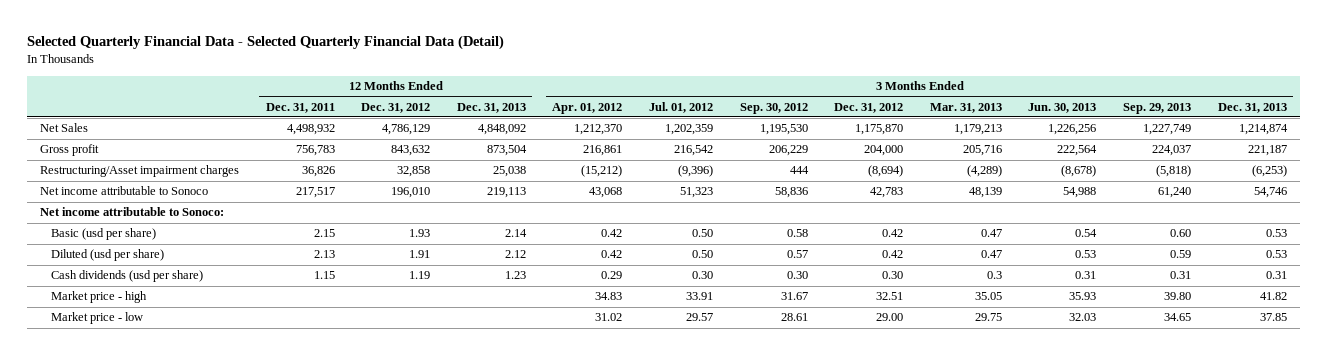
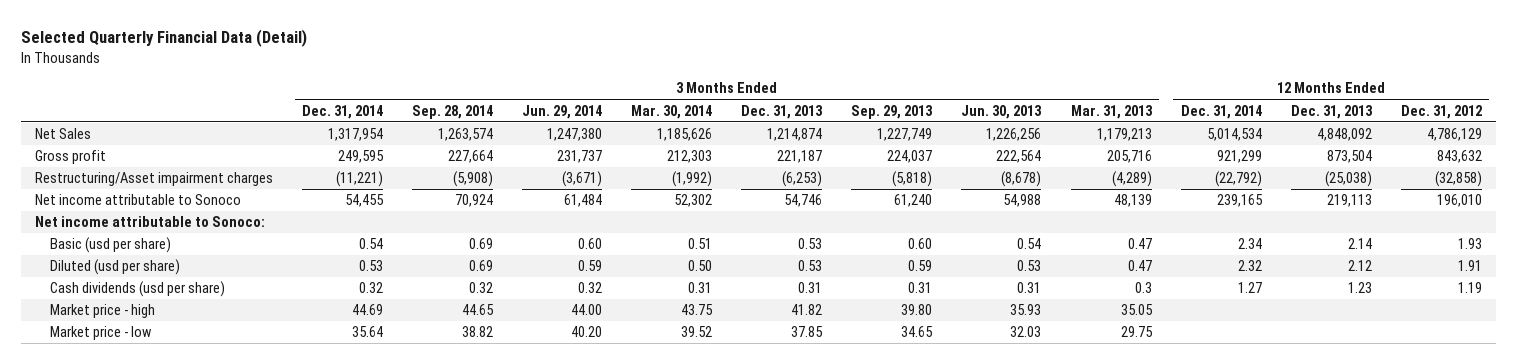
- Selected Quarterly Financial Data - Selected Quarterly Financial Data (Detail)
+ Selected Quarterly Financial Data (Detail)
- | 12 Months Ended Dec. 31, 2011 | 12 Months Ended Dec. 31, 2012 | 12 Months Ended Dec. 31, 2013 | 3 Months Ended Apr. 01, 2012 | 3 Months Ended Jul. 01, 2012 | 3 Months Ended Sep. 30, 2012 | 3 Months Ended Dec. 31, 2012 | 3 Months Ended Mar. 31, 2013 | 3 Months Ended Jun. 30, 2013 | 3 Months Ended Sep. 29, 2013 | 3 Months Ended Dec. 31, 2013
+ | 3 Months Ended Dec. 31, 2014 | 3 Months Ended Sep. 28, 2014 | 3 Months Ended Jun. 29, 2014 | 3 Months Ended Mar. 30, 2014 | 3 Months Ended Dec. 31, 2013 | 3 Months Ended Sep. 29, 2013 | 3 Months Ended Jun. 30, 2013 | 3 Months Ended Mar. 31, 2013 | 12 Months Ended Dec. 31, 2014 | 12 Months Ended Dec. 31, 2013 | 12 Months Ended Dec. 31, 2012
- Restructuring/Asset impairment charges | 36,826 | 32,858 | 25,038 | (15,212) | (9,396) | 444 | (8,694) | (4,289) | (8,678) | (5,818) | (6,253)
+ Restructuring/Asset impairment charges | (11,221) | (5,908) | (3,671) | (1,992) | (6,253) | (5,818) | (8,678) | (4,289) | (22,792) | (25,038) | (32,858)

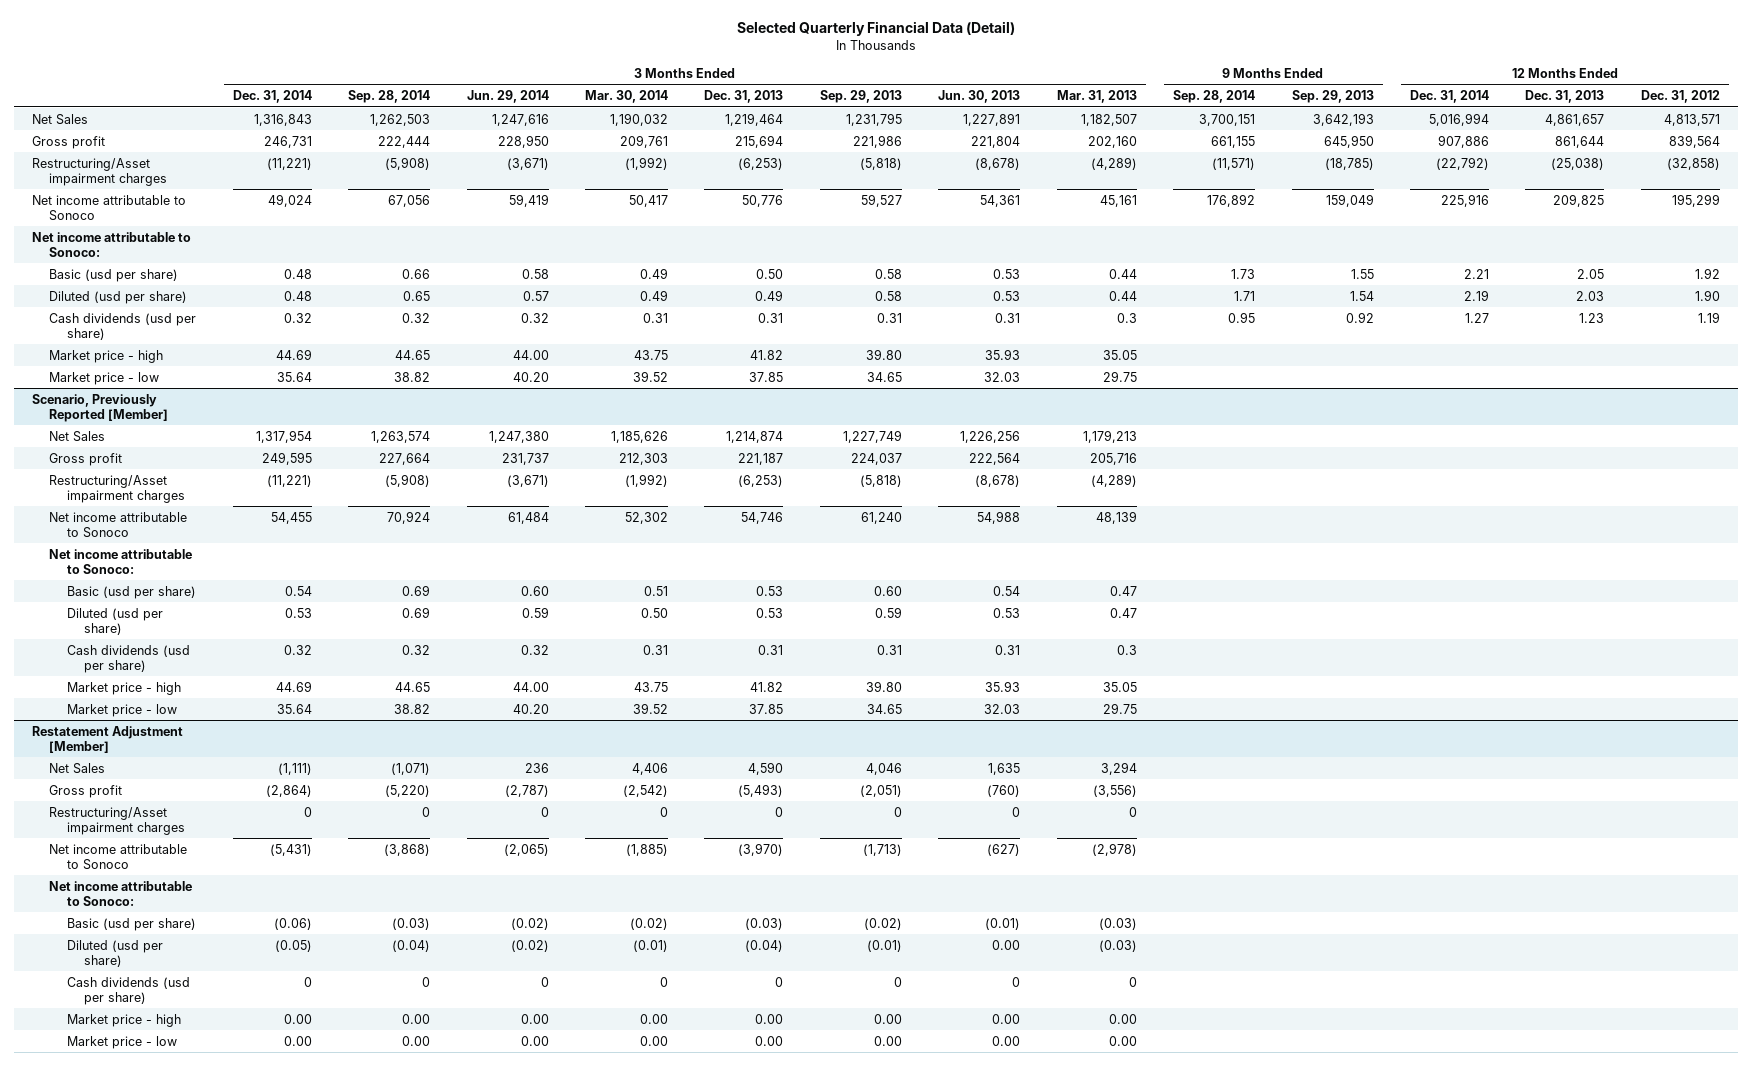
- | 3 Months Ended Dec. 31, 2014 | 3 Months Ended Sep. 28, 2014 | 3 Months Ended Jun. 29, 2014 | 3 Months Ended Mar. 30, 2014 | 3 Months Ended Dec. 31, 2013 | 3 Months Ended Sep. 29, 2013 | 3 Months Ended Jun. 30, 2013 | 3 Months Ended Mar. 31, 2013 | 12 Months Ended Dec. 31, 2014 | 12 Months Ended Dec. 31, 2013 | 12 Months Ended Dec. 31, 2012
+ | 3 Months Ended Dec. 31, 2014 | 3 Months Ended Sep. 28, 2014 | 3 Months Ended Jun. 29, 2014 | 3 Months Ended Mar. 30, 2014 | 3 Months Ended Dec. 31, 2013 | 3 Months Ended Sep. 29, 2013 | 3 Months Ended Jun. 30, 2013 | 3 Months Ended Mar. 31, 2013 | 9 Months Ended Sep. 28, 2014 | 9 Months Ended Sep. 29, 2013 | 12 Months Ended Dec. 31, 2014 | 12 Months Ended Dec. 31, 2013 | 12 Months Ended Dec. 31, 2012
- Net Sales | 1,317,954 | 1,263,574 | 1,247,380 | 1,185,626 | 1,214,874 | 1,227,749 | 1,226,256 | 1,179,213 | 5,014,534 | 4,848,092 | 4,786,129
- Gross profit | 249,595 | 227,664 | 231,737 | 212,303 | 221,187 | 224,037 | 222,564 | 205,716 | 921,299 | 873,504 | 843,632
+ Net Sales | 1,316,843 | 1,262,503 | 1,247,616 | 1,190,032 | 1,219,464 | 1,231,795 | 1,227,891 | 1,182,507 | 3,700,151 | 3,642,193 | 5,016,994 | 4,861,657 | 4,813,571
+ Gross profit | 246,731 | 222,444 | 228,950 | 209,761 | 215,694 | 221,986 | 221,804 | 202,160 | 661,155 | 645,950 | 907,886 | 861,644 | 839,564
- Net income attributable to Sonoco | 54,455 | 70,924 | 61,484 | 52,302 | 54,746 | 61,240 | 54,988 | 48,139 | 239,165 | 219,113 | 196,010
+ Net income attributable to Sonoco | 49,024 | 67,056 | 59,419 | 50,417 | 50,776 | 59,527 | 54,361 | 45,161 | 176,892 | 159,049 | 225,916 | 209,825 | 195,299
- Basic (usd per share) | 0.54 | 0.69 | 0.60 | 0.51 | 0.53 | 0.60 | 0.54 | 0.47 | 2.34 | 2.14 | 1.93
- Diluted (usd per share) | 0.53 | 0.69 | 0.59 | 0.50 | 0.53 | 0.59 | 0.53 | 0.47 | 2.32 | 2.12 | 1.91
+ Basic (usd per share) | 0.48 | 0.66 | 0.58 | 0.49 | 0.50 | 0.58 | 0.53 | 0.44 | 1.73 | 1.55 | 2.21 | 2.05 | 1.92
+ Diluted (usd per share) | 0.48 | 0.65 | 0.57 | 0.49 | 0.49 | 0.58 | 0.53 | 0.44 | 1.71 | 1.54 | 2.19 | 2.03 | 1.90
+ Scenario, Previously Reported [Member]
+ Net Sales | 1,317,954 | 1,263,574 | 1,247,380 | 1,185,626 | 1,214,874 | 1,227,749 | 1,226,256 | 1,179,213 | | | | |
+ Gross profit | 249,595 | 227,664 | 231,737 | 212,303 | 221,187 | 224,037 | 222,564 | 205,716 | | | | |
+ Restructuring/Asset impairment charges | (11,221) | (5,908) | (3,671) | (1,992) | (6,253) | (5,818) | (8,678) | (4,289) | | | | |
+ Net income attributable to Sonoco | 54,455 | 70,924 | 61,484 | 52,302 | 54,746 | 61,240 | 54,988 | 48,139 | | | | |
+ Net income attributable to Sonoco:
+ Basic (usd per share) | 0.54 | 0.69 | 0.60 | 0.51 | 0.53 | 0.60 | 0.54 | 0.47 | | | | |
+ Diluted (usd per share) | 0.53 | 0.69 | 0.59 | 0.50 | 0.53 | 0.59 | 0.53 | 0.47 | | | | |
+ Cash dividends (usd per share) | 0.32 | 0.32 | 0.32 | 0.31 | 0.31 | 0.31 | 0.31 | 0.3 | | | | |
+ Market price - high | 44.69 | 44.65 | 44.00 | 43.75 | 41.82 | 39.80 | 35.93 | 35.05 | | | | |
+ Market price - low | 35.64 | 38.82 | 40.20 | 39.52 | 37.85 | 34.65 | 32.03 | 29.75 | | | | |
+ Restatement Adjustment [Member]
+ Net Sales | (1,111) | (1,071) | 236 | 4,406 | 4,590 | 4,046 | 1,635 | 3,294 | | | | |
+ Gross profit | (2,864) | (5,220) | (2,787) | (2,542) | (5,493) | (2,051) | (760) | (3,556) | | | | |
+ Restructuring/Asset impairment charges | 0 | 0 | 0 | 0 | 0 | 0 | 0 | 0 | | | | |
+ Net income attributable to Sonoco | (5,431) | (3,868) | (2,065) | (1,885) | (3,970) | (1,713) | (627) | (2,978) | | | | |
+ Net income attributable to Sonoco:
+ Basic (usd per share) | (0.06) | (0.03) | (0.02) | (0.02) | (0.03) | (0.02) | (0.01) | (0.03) | | | | |
+ Diluted (usd per share) | (0.05) | (0.04) | (0.02) | (0.01) | (0.04) | (0.01) | 0.00 | (0.03) | | | | |
+ Cash dividends (usd per share) | 0 | 0 | 0 | 0 | 0 | 0 | 0 | 0 | | | | |
+ Market price - high | 0.00 | 0.00 | 0.00 | 0.00 | 0.00 | 0.00 | 0.00 | 0.00 | | | | |
+ Market price - low | 0.00 | 0.00 | 0.00 | 0.00 | 0.00 | 0.00 | 0.00 | 0.00 | | | | |

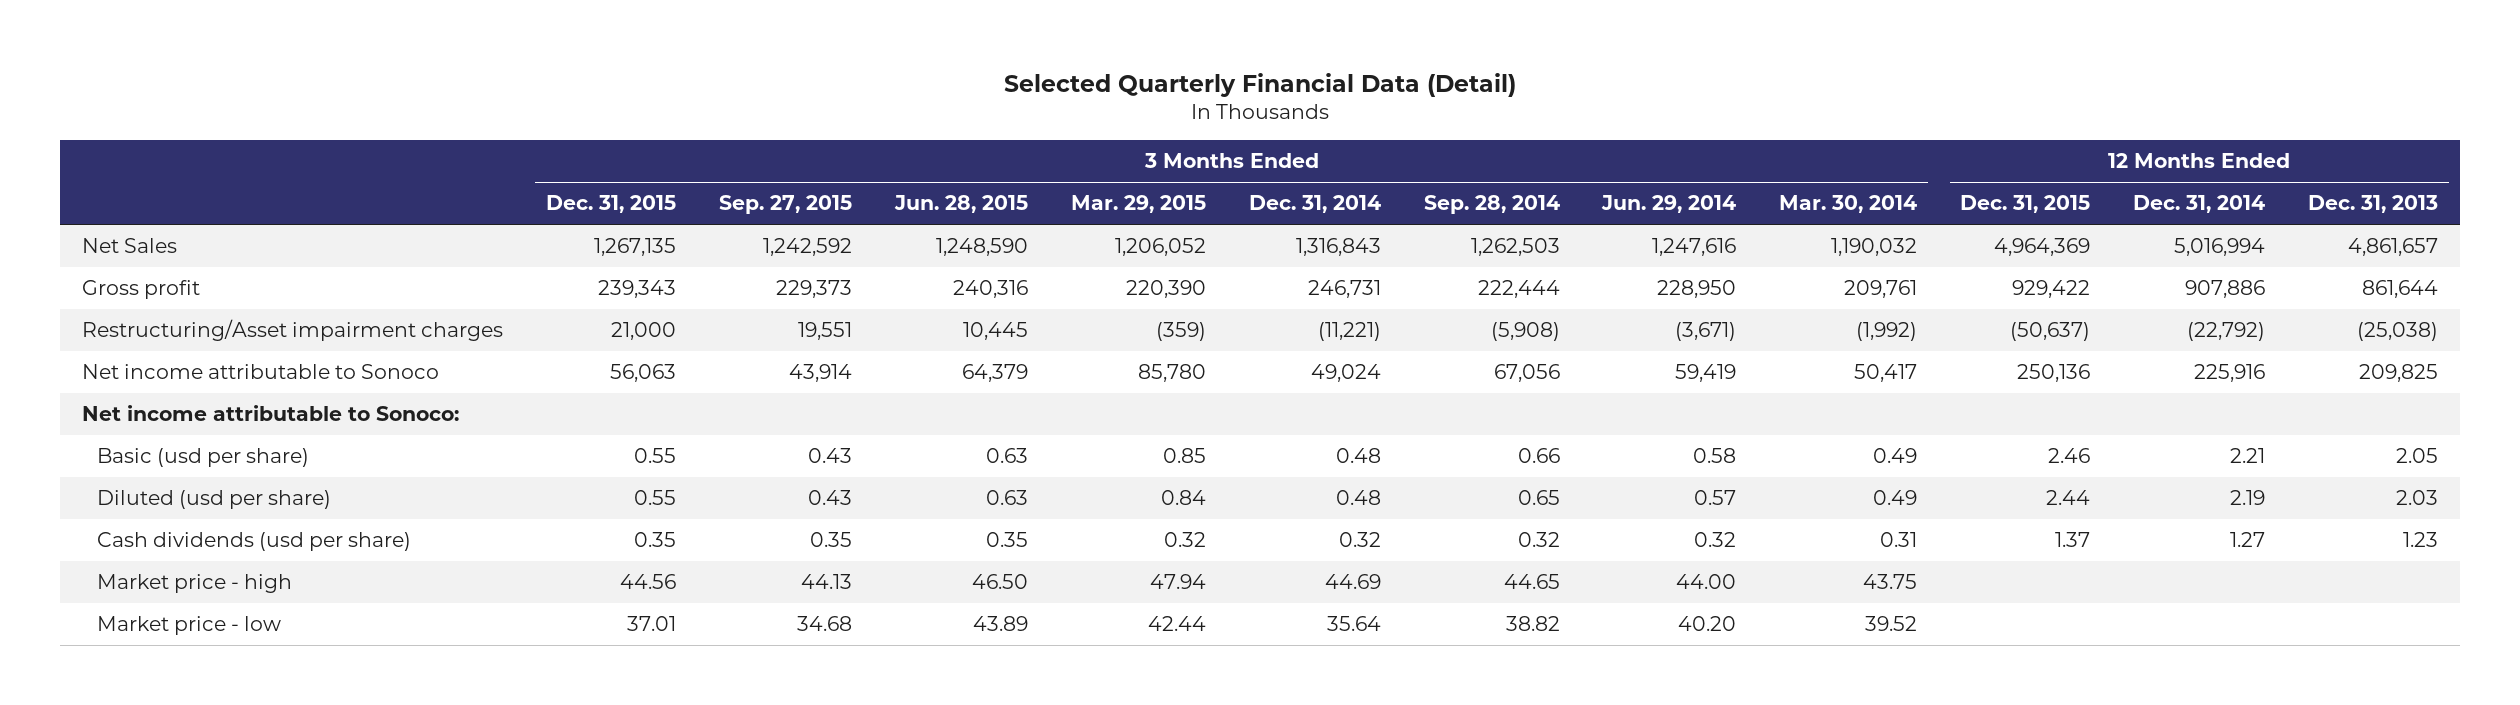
- | 3 Months Ended Dec. 31, 2014 | 3 Months Ended Sep. 28, 2014 | 3 Months Ended Jun. 29, 2014 | 3 Months Ended Mar. 30, 2014 | 3 Months Ended Dec. 31, 2013 | 3 Months Ended Sep. 29, 2013 | 3 Months Ended Jun. 30, 2013 | 3 Months Ended Mar. 31, 2013 | 9 Months Ended Sep. 28, 2014 | 9 Months Ended Sep. 29, 2013 | 12 Months Ended Dec. 31, 2014 | 12 Months Ended Dec. 31, 2013 | 12 Months Ended Dec. 31, 2012
+ | 3 Months Ended Dec. 31, 2015 | 3 Months Ended Sep. 27, 2015 | 3 Months Ended Jun. 28, 2015 | 3 Months Ended Mar. 29, 2015 | 3 Months Ended Dec. 31, 2014 | 3 Months Ended Sep. 28, 2014 | 3 Months Ended Jun. 29, 2014 | 3 Months Ended Mar. 30, 2014 | 12 Months Ended Dec. 31, 2015 | 12 Months Ended Dec. 31, 2014 | 12 Months Ended Dec. 31, 2013
- Scenario, Previously Reported [Member]
- Net Sales | 1,317,954 | 1,263,574 | 1,247,380 | 1,185,626 | 1,214,874 | 1,227,749 | 1,226,256 | 1,179,213 | | | | |
- Gross profit | 249,595 | 227,664 | 231,737 | 212,303 | 221,187 | 224,037 | 222,564 | 205,716 | | | | |
- Restructuring/Asset impairment charges | (11,221) | (5,908) | (3,671) | (1,992) | (6,253) | (5,818) | (8,678) | (4,289) | | | | |
- Net income attributable to Sonoco | 54,455 | 70,924 | 61,484 | 52,302 | 54,746 | 61,240 | 54,988 | 48,139 | | | | |
- Net income attributable to Sonoco:
- Basic (usd per share) | 0.54 | 0.69 | 0.60 | 0.51 | 0.53 | 0.60 | 0.54 | 0.47 | | | | |
- Diluted (usd per share) | 0.53 | 0.69 | 0.59 | 0.50 | 0.53 | 0.59 | 0.53 | 0.47 | | | | |
- Cash dividends (usd per share) | 0.32 | 0.32 | 0.32 | 0.31 | 0.31 | 0.31 | 0.31 | 0.3 | | | | |
- Market price - high | 44.69 | 44.65 | 44.00 | 43.75 | 41.82 | 39.80 | 35.93 | 35.05 | | | | |
- Market price - low | 35.64 | 38.82 | 40.20 | 39.52 | 37.85 | 34.65 | 32.03 | 29.75 | | | | |
- Restatement Adjustment [Member]
- Net Sales | (1,111) | (1,071) | 236 | 4,406 | 4,590 | 4,046 | 1,635 | 3,294 | | | | |
- Gross profit | (2,864) | (5,220) | (2,787) | (2,542) | (5,493) | (2,051) | (760) | (3,556) | | | | |
- Restructuring/Asset impairment charges | 0 | 0 | 0 | 0 | 0 | 0 | 0 | 0 | | | | |
- Net income attributable to Sonoco | (5,431) | (3,868) | (2,065) | (1,885) | (3,970) | (1,713) | (627) | (2,978) | | | | |
- Net income attributable to Sonoco:
- Basic (usd per share) | (0.06) | (0.03) | (0.02) | (0.02) | (0.03) | (0.02) | (0.01) | (0.03) | | | | |
- Diluted (usd per share) | (0.05) | (0.04) | (0.02) | (0.01) | (0.04) | (0.01) | 0.00 | (0.03) | | | | |
- Cash dividends (usd per share) | 0 | 0 | 0 | 0 | 0 | 0 | 0 | 0 | | | | |
- Market price - high | 0.00 | 0.00 | 0.00 | 0.00 | 0.00 | 0.00 | 0.00 | 0.00 | | | | |
- Market price - low | 0.00 | 0.00 | 0.00 | 0.00 | 0.00 | 0.00 | 0.00 | 0.00 | | | | |

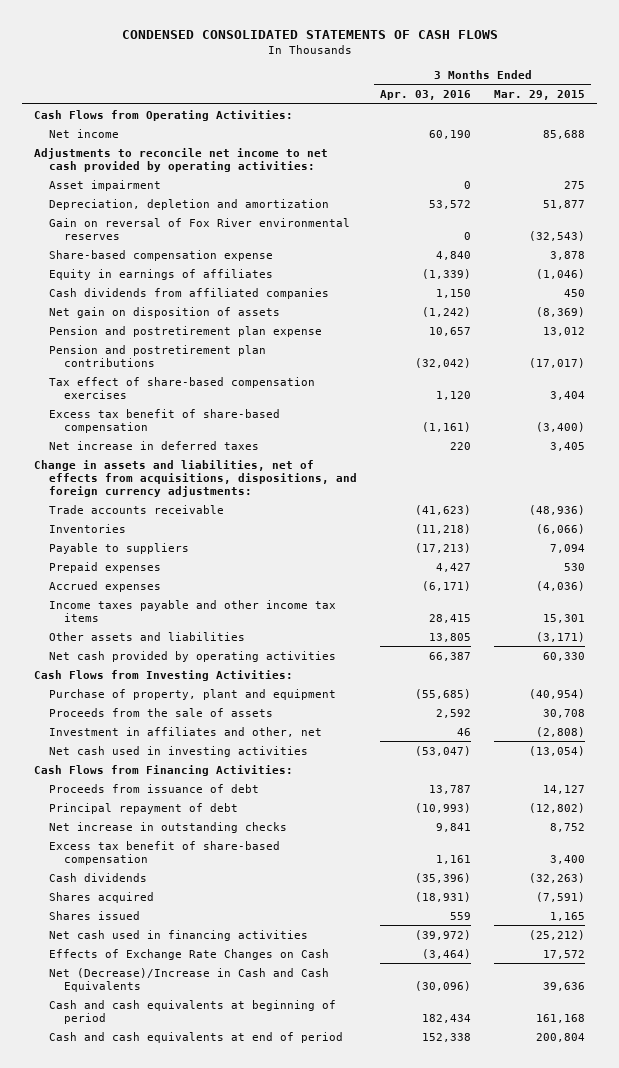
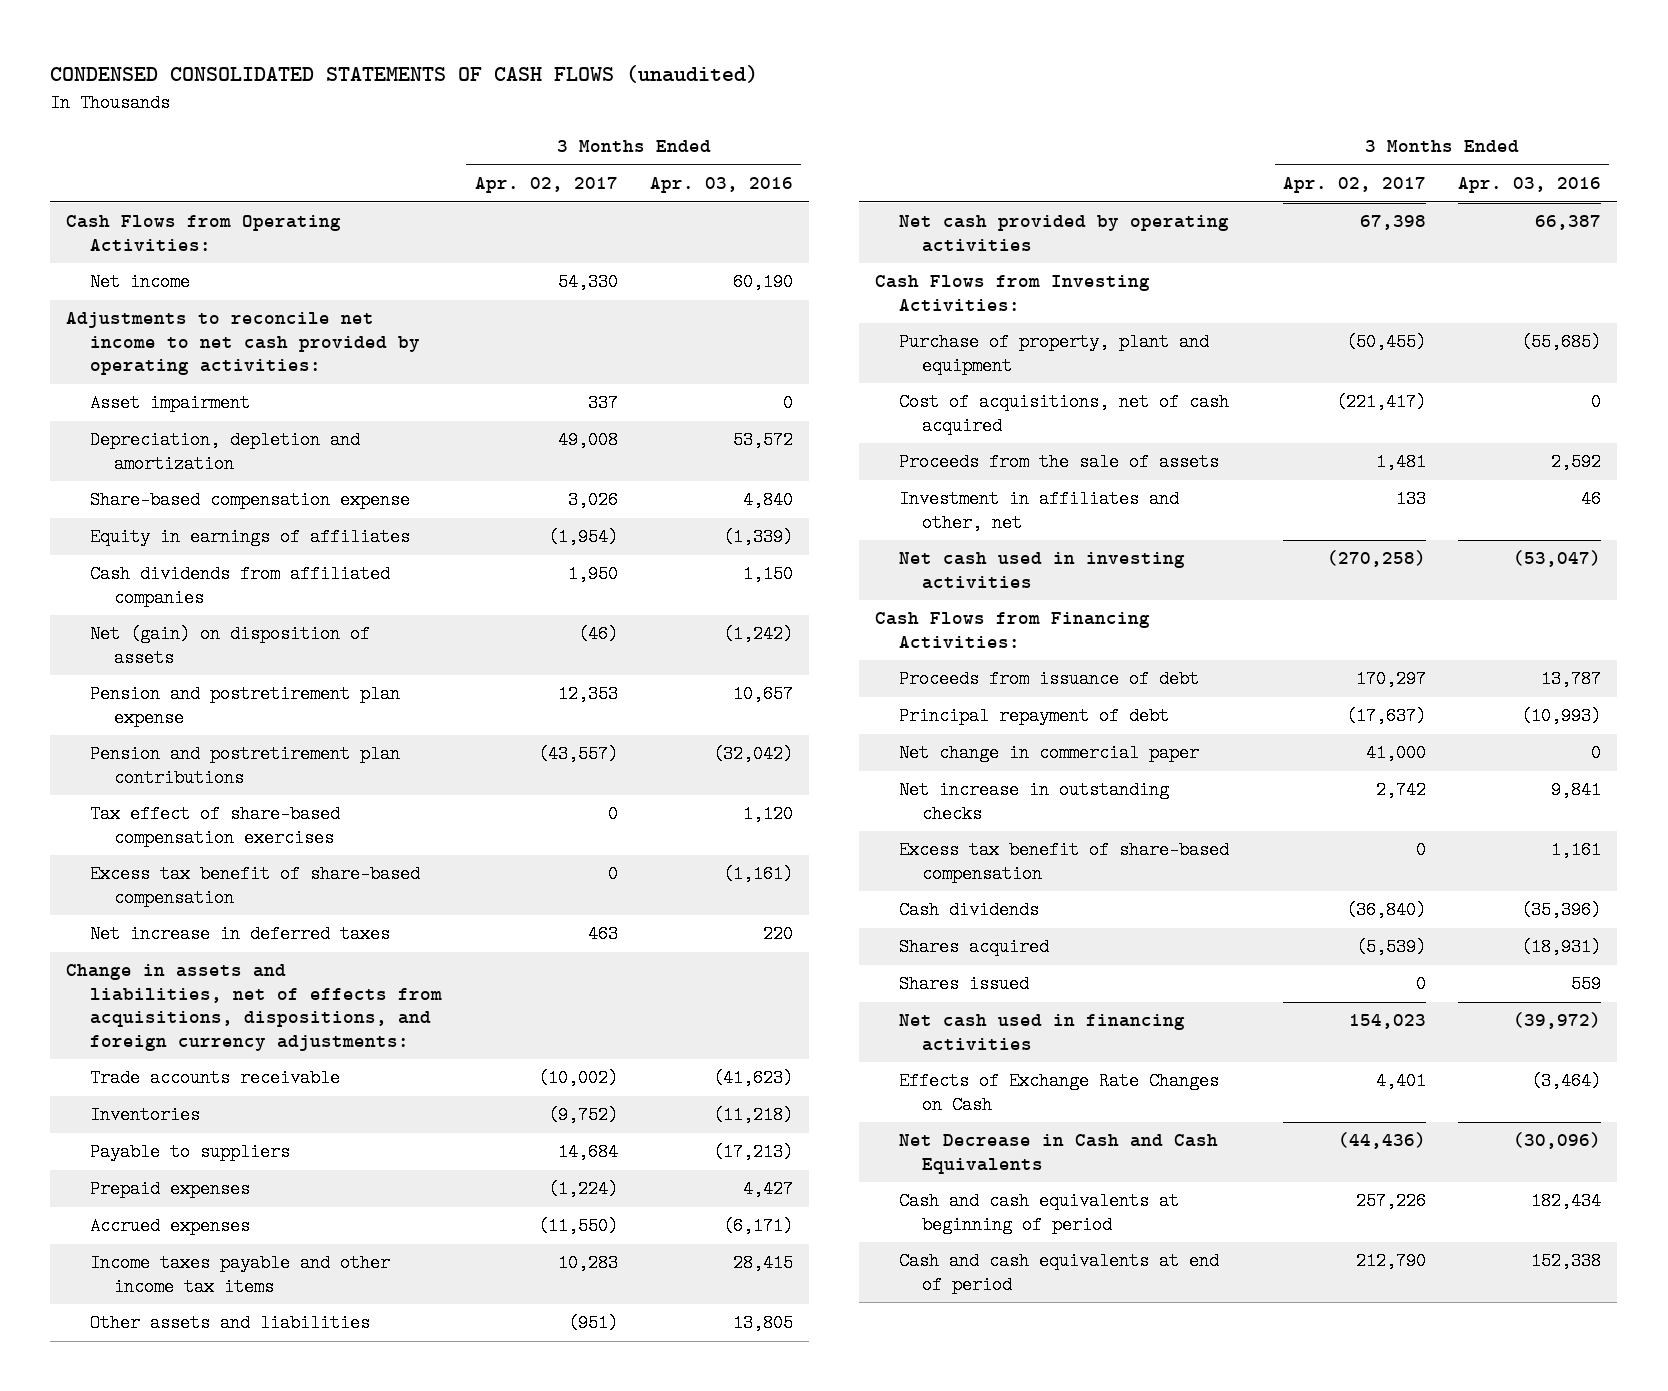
- CONDENSED CONSOLIDATED STATEMENTS OF CASH FLOWS
+ CONDENSED CONSOLIDATED STATEMENTS OF CASH FLOWS (unaudited)
- | 3 Months Ended Apr. 03, 2016 | 3 Months Ended Mar. 29, 2015
+ | 3 Months Ended Apr. 02, 2017 | 3 Months Ended Apr. 03, 2016
- Gain on reversal of Fox River environmental reserves | 0 | (32,543)
- Net gain on disposition of assets | (1,242) | (8,369)
+ Net (gain) on disposition of assets | (46) | (1,242)
+ Cost of acquisitions, net of cash acquired | (221,417) | 0
+ Net change in commercial paper | 41,000 | 0
- Net (Decrease)/Increase in Cash and Cash Equivalents | (30,096) | 39,636
+ Net Decrease in Cash and Cash Equivalents | (44,436) | (30,096)

